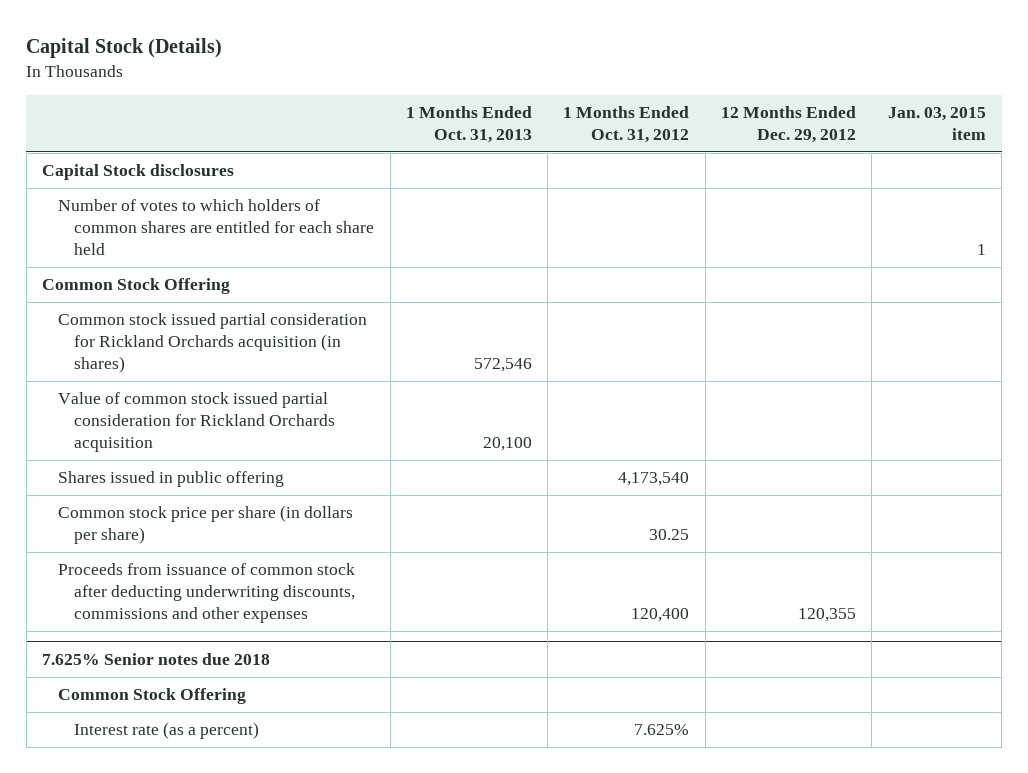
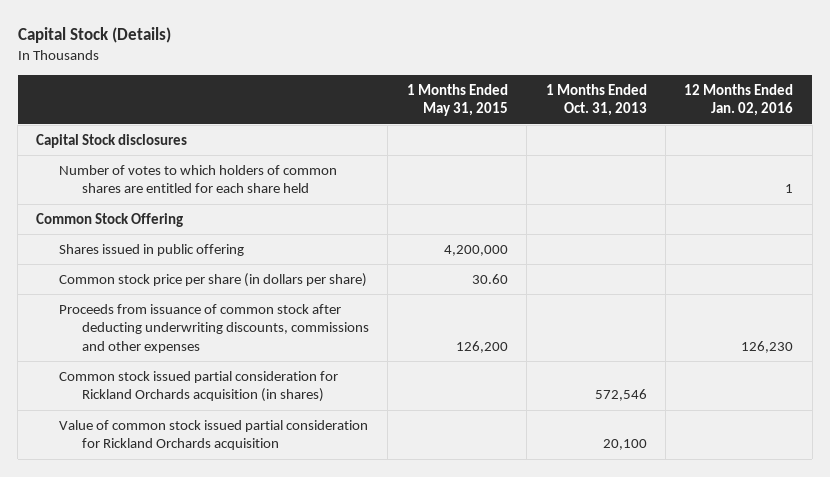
- | 1 Months Ended Oct. 31, 2013 | 1 Months Ended Oct. 31, 2012 | 12 Months Ended Dec. 29, 2012 | Jan. 03, 2015 item
+ | 1 Months Ended May 31, 2015 | 1 Months Ended Oct. 31, 2013 | 12 Months Ended Jan. 02, 2016
- 7.625% Senior notes due 2018
- Common Stock Offering
- Interest rate (as a percent) | | 7.625% | |
moved down: Common stock issued partial consideration for Rickland Orchards acquisition (in shares) | | 572,546 |
moved down: Value of common stock issued partial consideration for Rickland Orchards acquisition | | 20,100 |

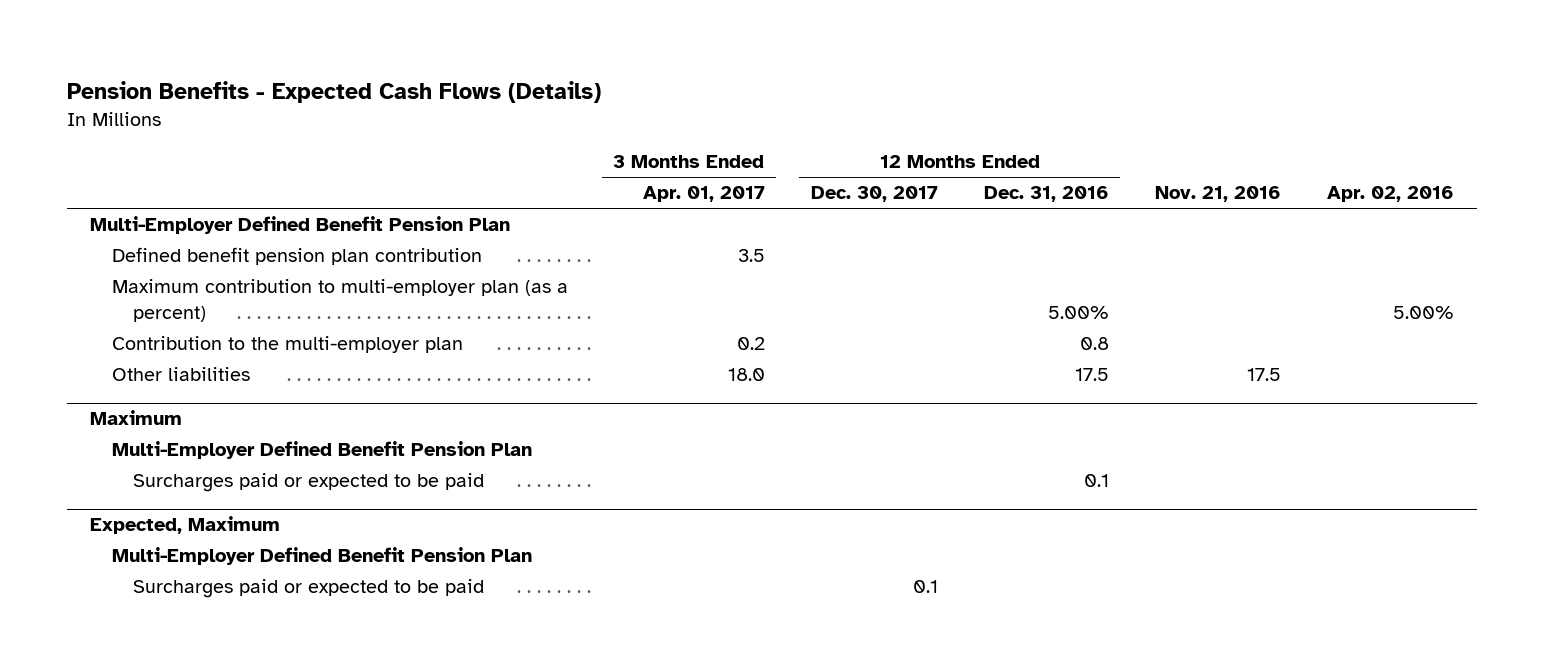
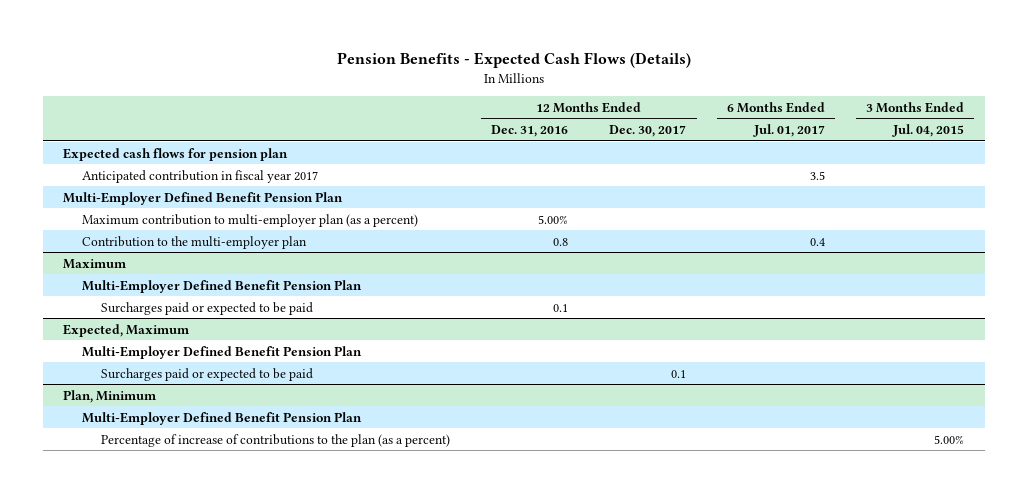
- | 3 Months Ended Apr. 01, 2017 | 12 Months Ended Dec. 30, 2017 | 12 Months Ended Dec. 31, 2016 | Nov. 21, 2016 | Apr. 02, 2016
+ | 12 Months Ended Dec. 31, 2016 | 12 Months Ended Dec. 30, 2017 | 6 Months Ended Jul. 01, 2017 | 3 Months Ended Jul. 04, 2015
+ Expected cash flows for pension plan
+ Anticipated contribution in fiscal year 2017 | | | 3.5 |
- Defined benefit pension plan contribution | 3.5 | | | |
- Other liabilities | 18.0 | | 17.5 | 17.5 |
+ Plan, Minimum
+ Multi-Employer Defined Benefit Pension Plan
+ Percentage of increase of contributions to the plan (as a percent) | | | | 5.00%

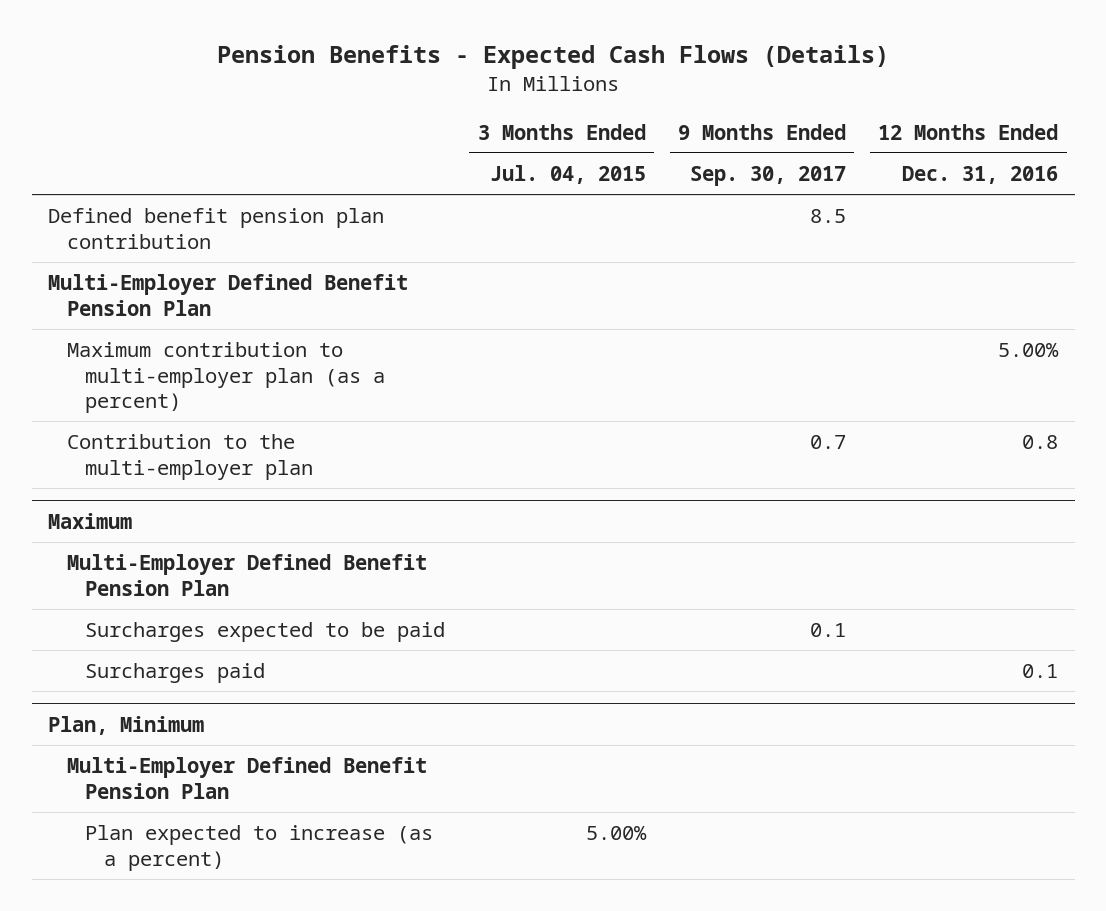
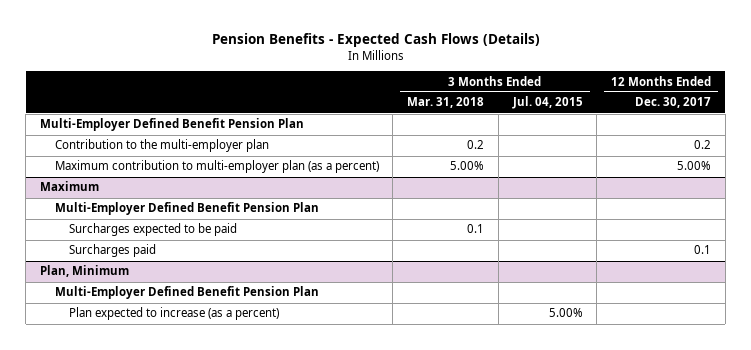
- | 3 Months Ended Jul. 04, 2015 | 9 Months Ended Sep. 30, 2017 | 12 Months Ended Dec. 31, 2016
+ | 3 Months Ended Mar. 31, 2018 | 3 Months Ended Jul. 04, 2015 | 12 Months Ended Dec. 30, 2017
- Defined benefit pension plan contribution | | 8.5 |
moved down: Maximum contribution to multi-employer plan (as a percent) | 5.00% | | 5.00%

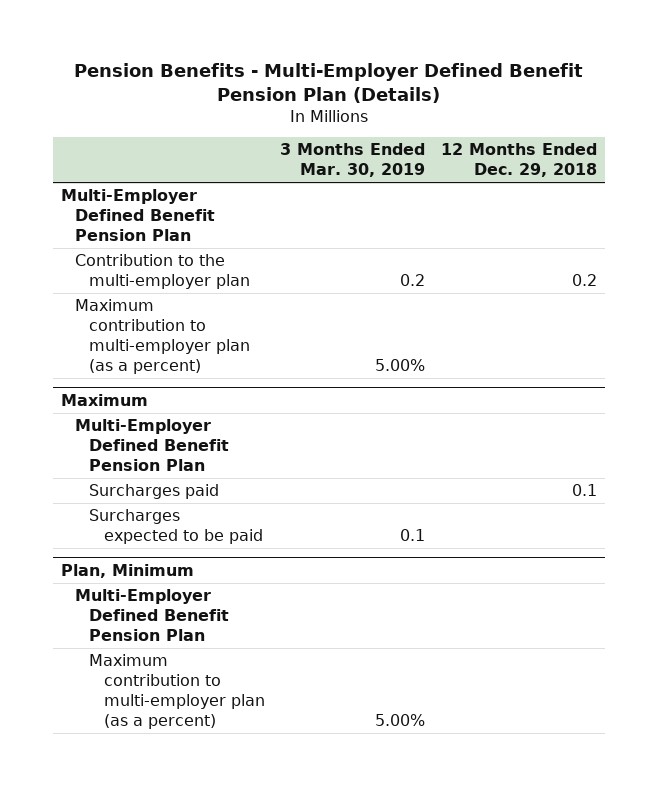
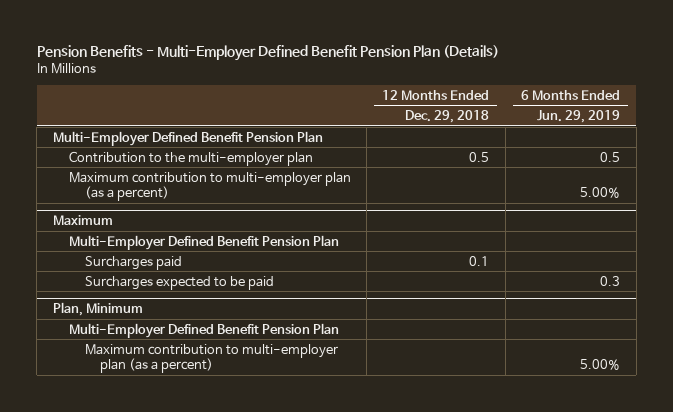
- | 3 Months Ended Mar. 30, 2019 | 12 Months Ended Dec. 29, 2018
+ | 12 Months Ended Dec. 29, 2018 | 6 Months Ended Jun. 29, 2019
- Contribution to the multi-employer plan | 0.2 | 0.2
+ Contribution to the multi-employer plan | 0.5 | 0.5

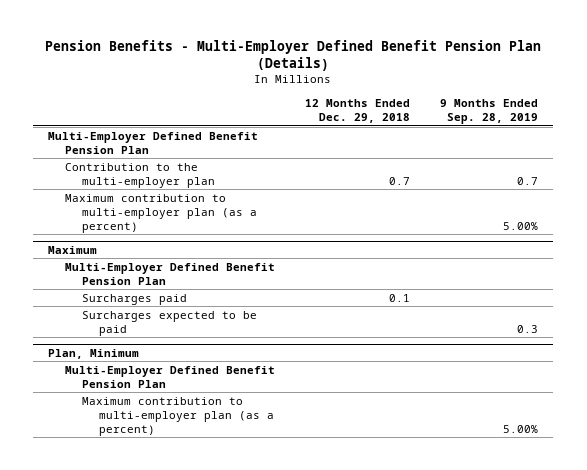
- | 12 Months Ended Dec. 29, 2018 | 6 Months Ended Jun. 29, 2019
+ | 12 Months Ended Dec. 29, 2018 | 9 Months Ended Sep. 28, 2019
- Contribution to the multi-employer plan | 0.5 | 0.5
+ Contribution to the multi-employer plan | 0.7 | 0.7

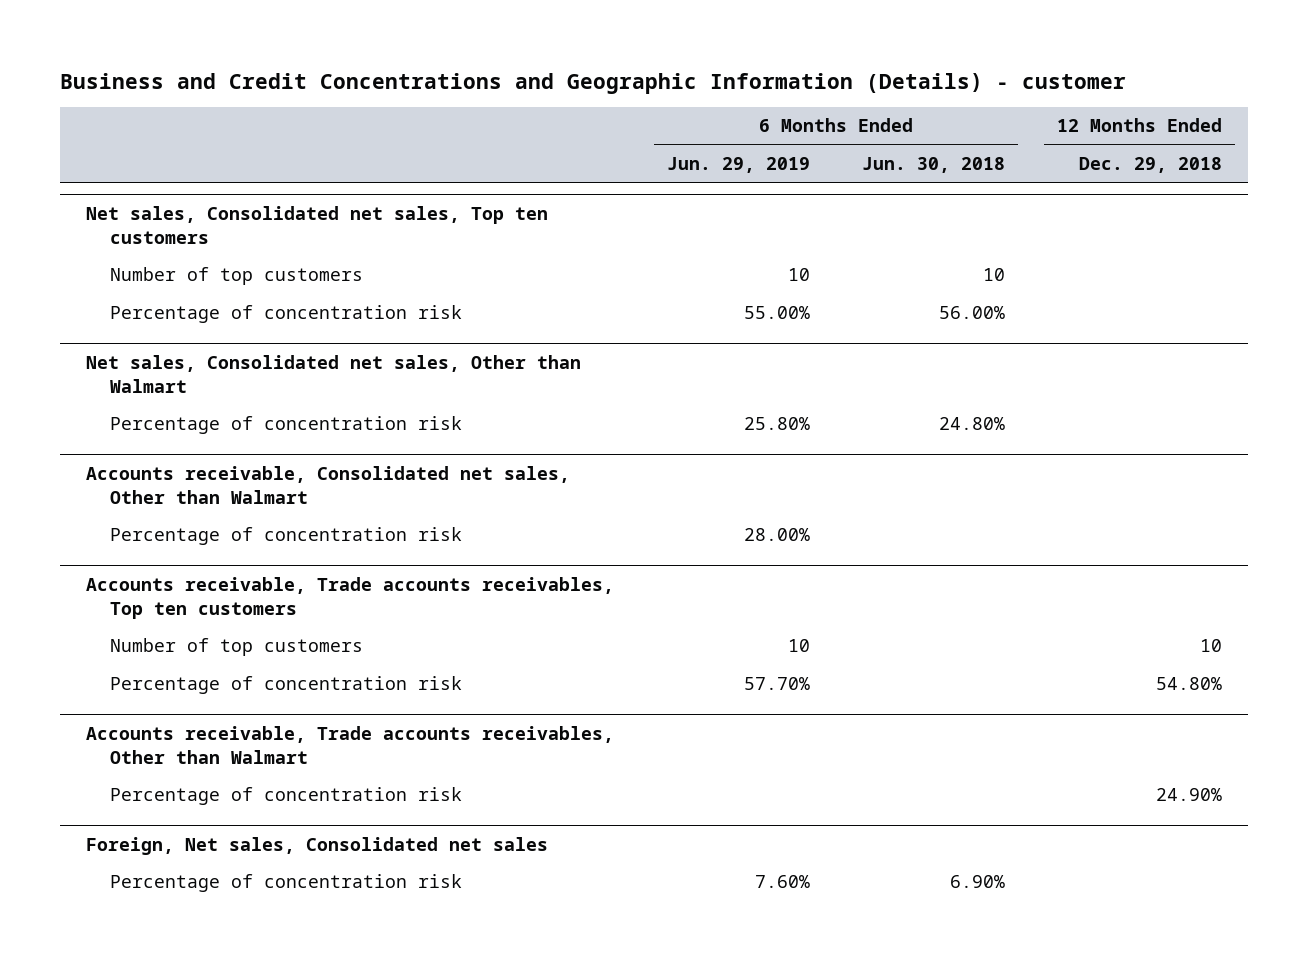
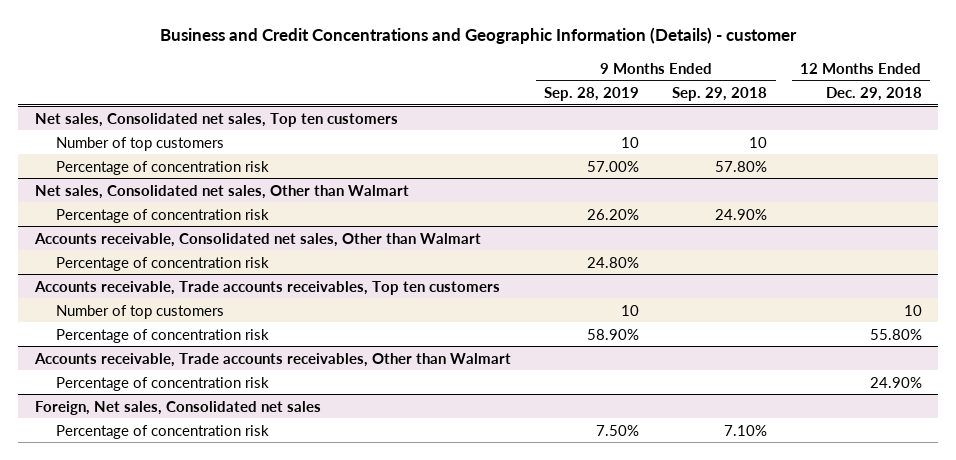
- | 6 Months Ended Jun. 29, 2019 | 6 Months Ended Jun. 30, 2018 | 12 Months Ended Dec. 29, 2018
+ | 9 Months Ended Sep. 28, 2019 | 9 Months Ended Sep. 29, 2018 | 12 Months Ended Dec. 29, 2018
@ Accounts receivable, Trade accounts receivables, Top ten customers
- Percentage of concentration risk | 57.70% | | 54.80%
+ Percentage of concentration risk | 58.90% | | 55.80%

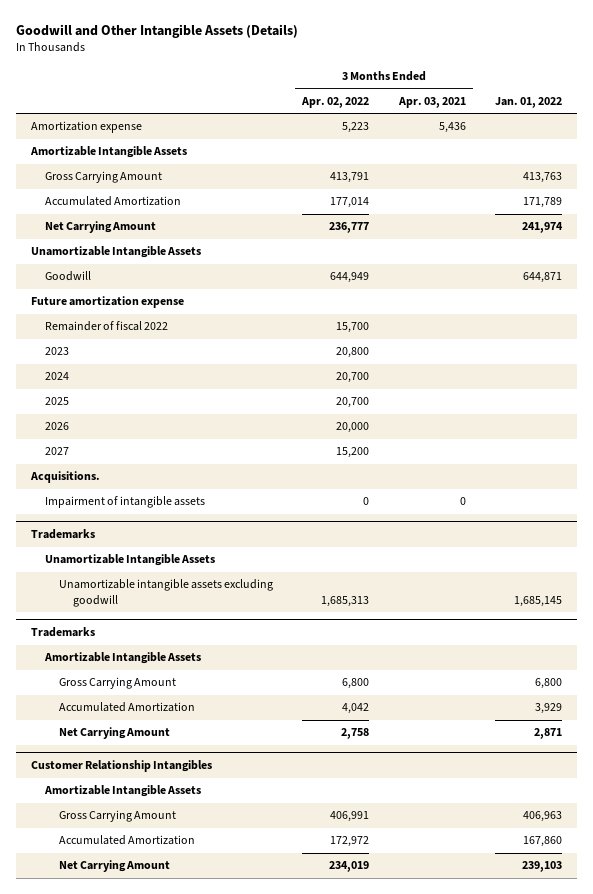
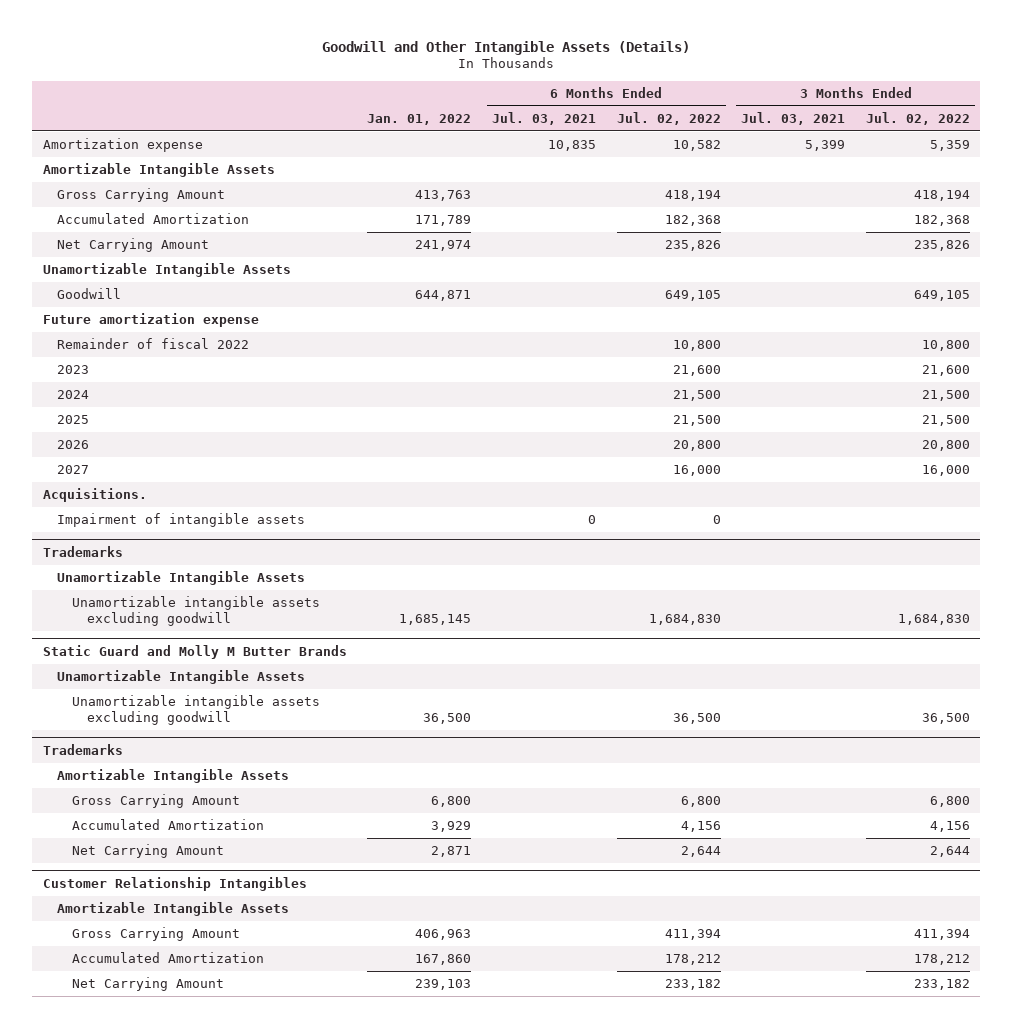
- | 3 Months Ended Apr. 02, 2022 | 3 Months Ended Apr. 03, 2021 | Jan. 01, 2022
+ | Jan. 01, 2022 | 6 Months Ended Jul. 03, 2021 | 6 Months Ended Jul. 02, 2022 | 3 Months Ended Jul. 03, 2021 | 3 Months Ended Jul. 02, 2022
+ Static Guard and Molly M Butter Brands
+ Unamortizable Intangible Assets
+ Unamortizable intangible assets excluding goodwill | 36,500 | | 36,500 | | 36,500

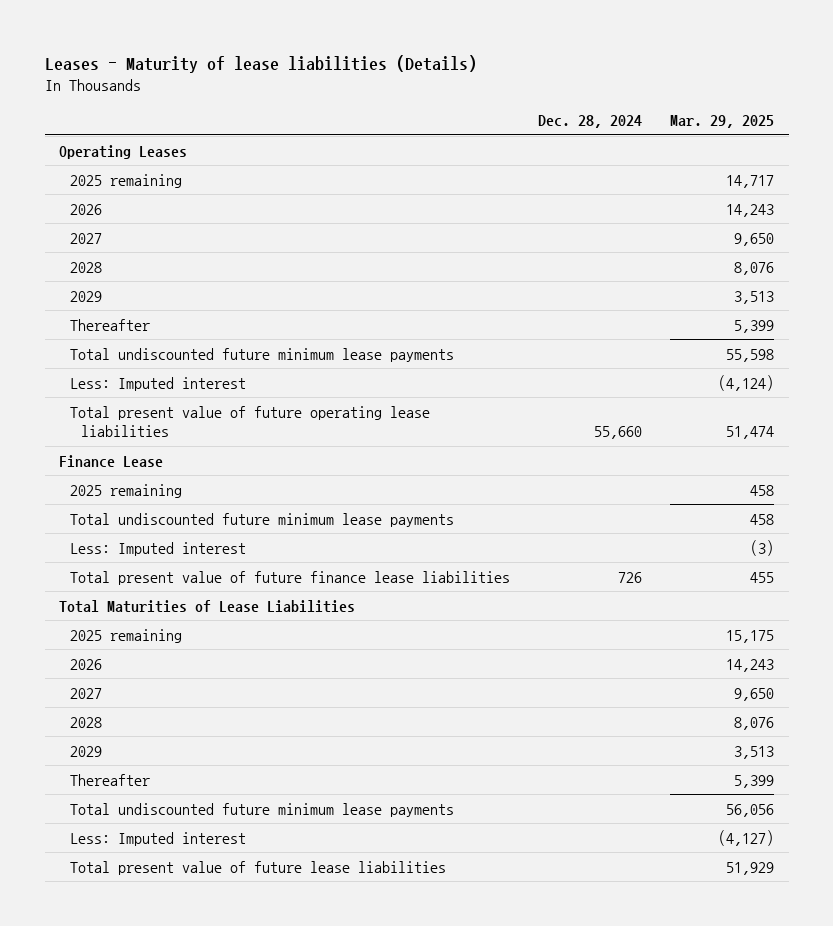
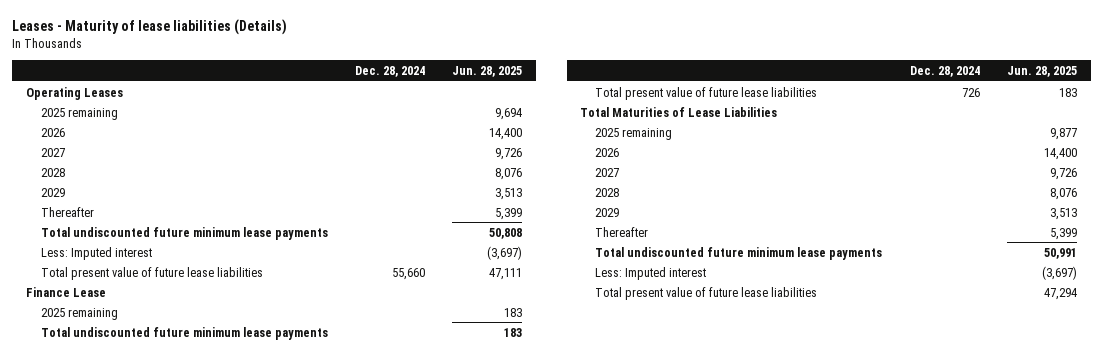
- | Dec. 28, 2024 | Mar. 29, 2025
+ | Dec. 28, 2024 | Jun. 28, 2025
- Total present value of future operating lease liabilities | 55,660 | 51,474
+ Total present value of future lease liabilities | 55,660 | 47,111
- Less: Imputed interest | | (3)
- Total present value of future finance lease liabilities | 726 | 455
+ Total present value of future lease liabilities | 726 | 183

